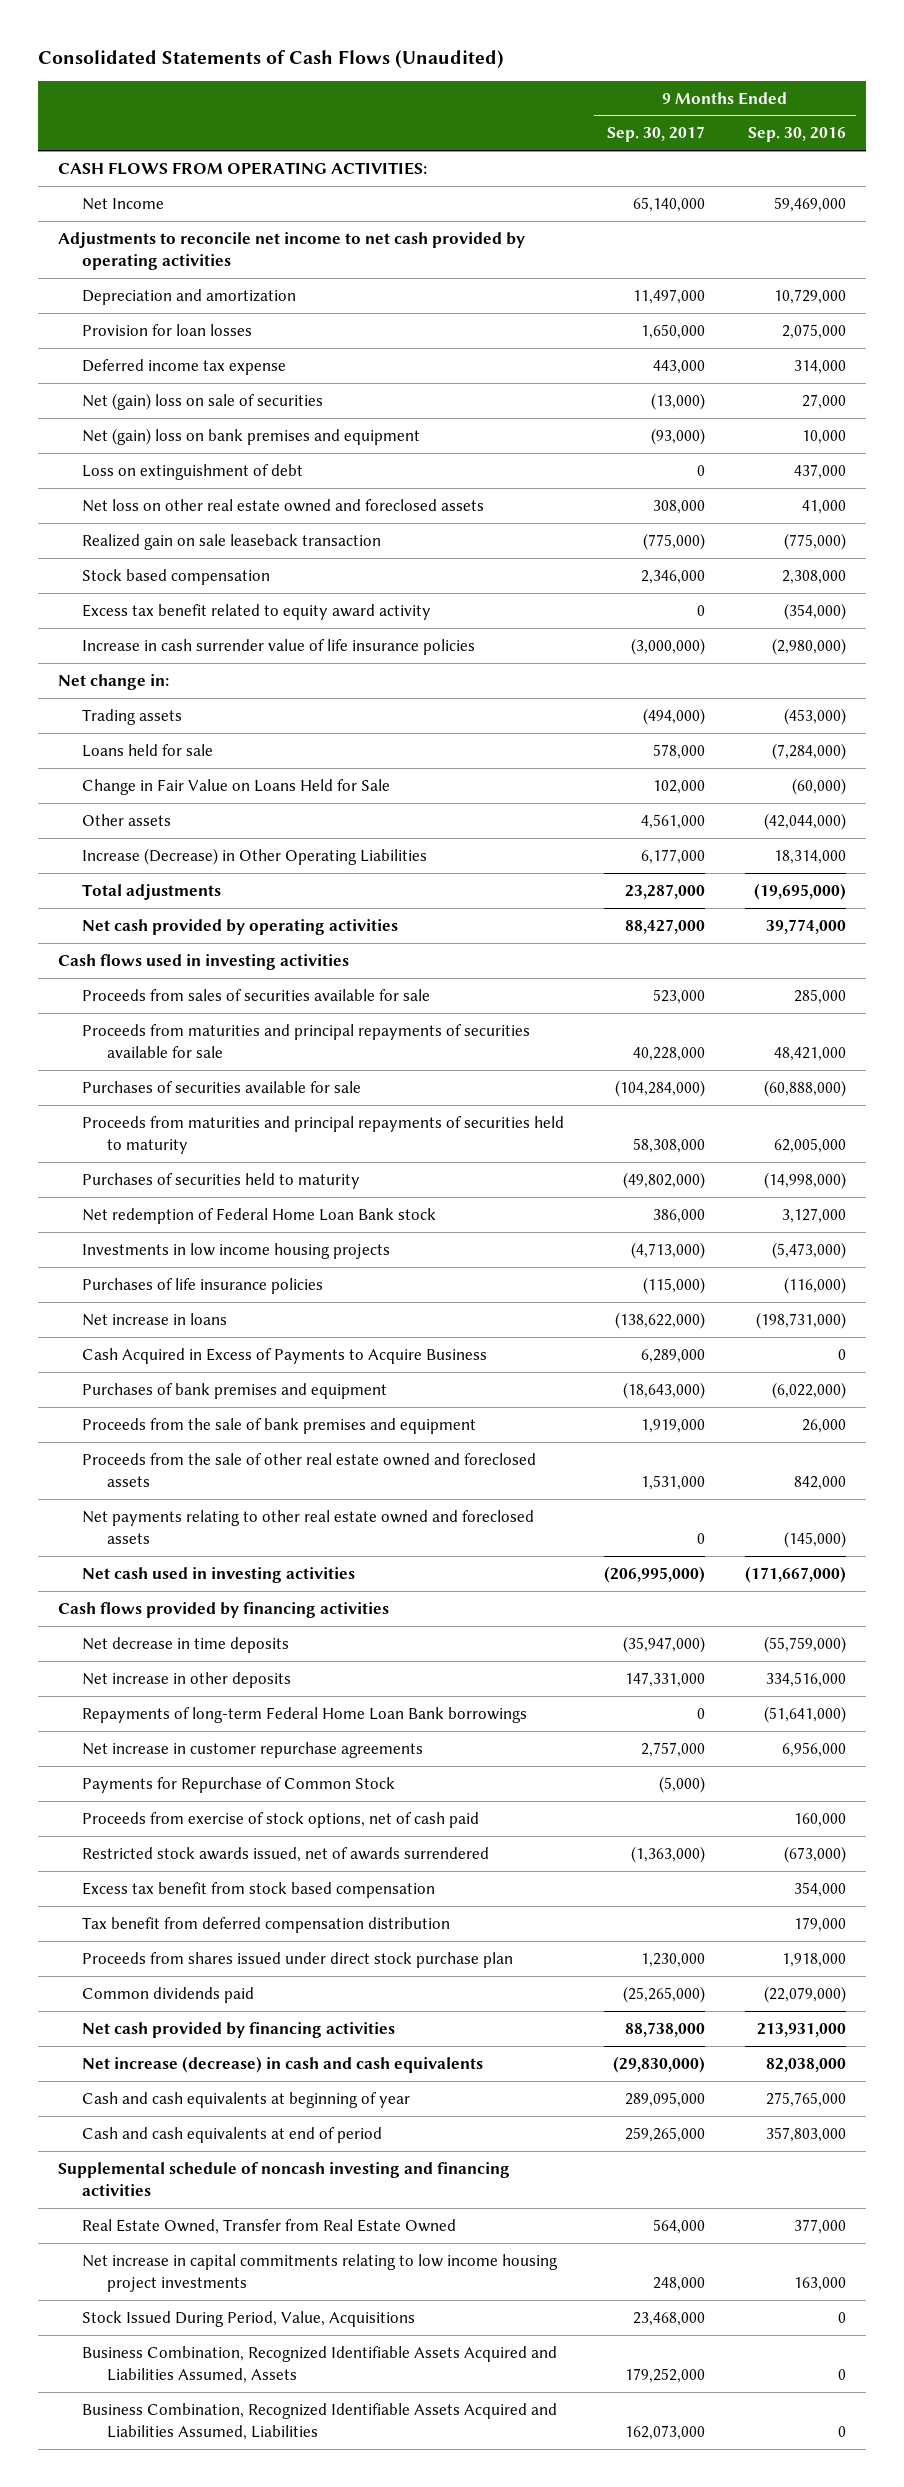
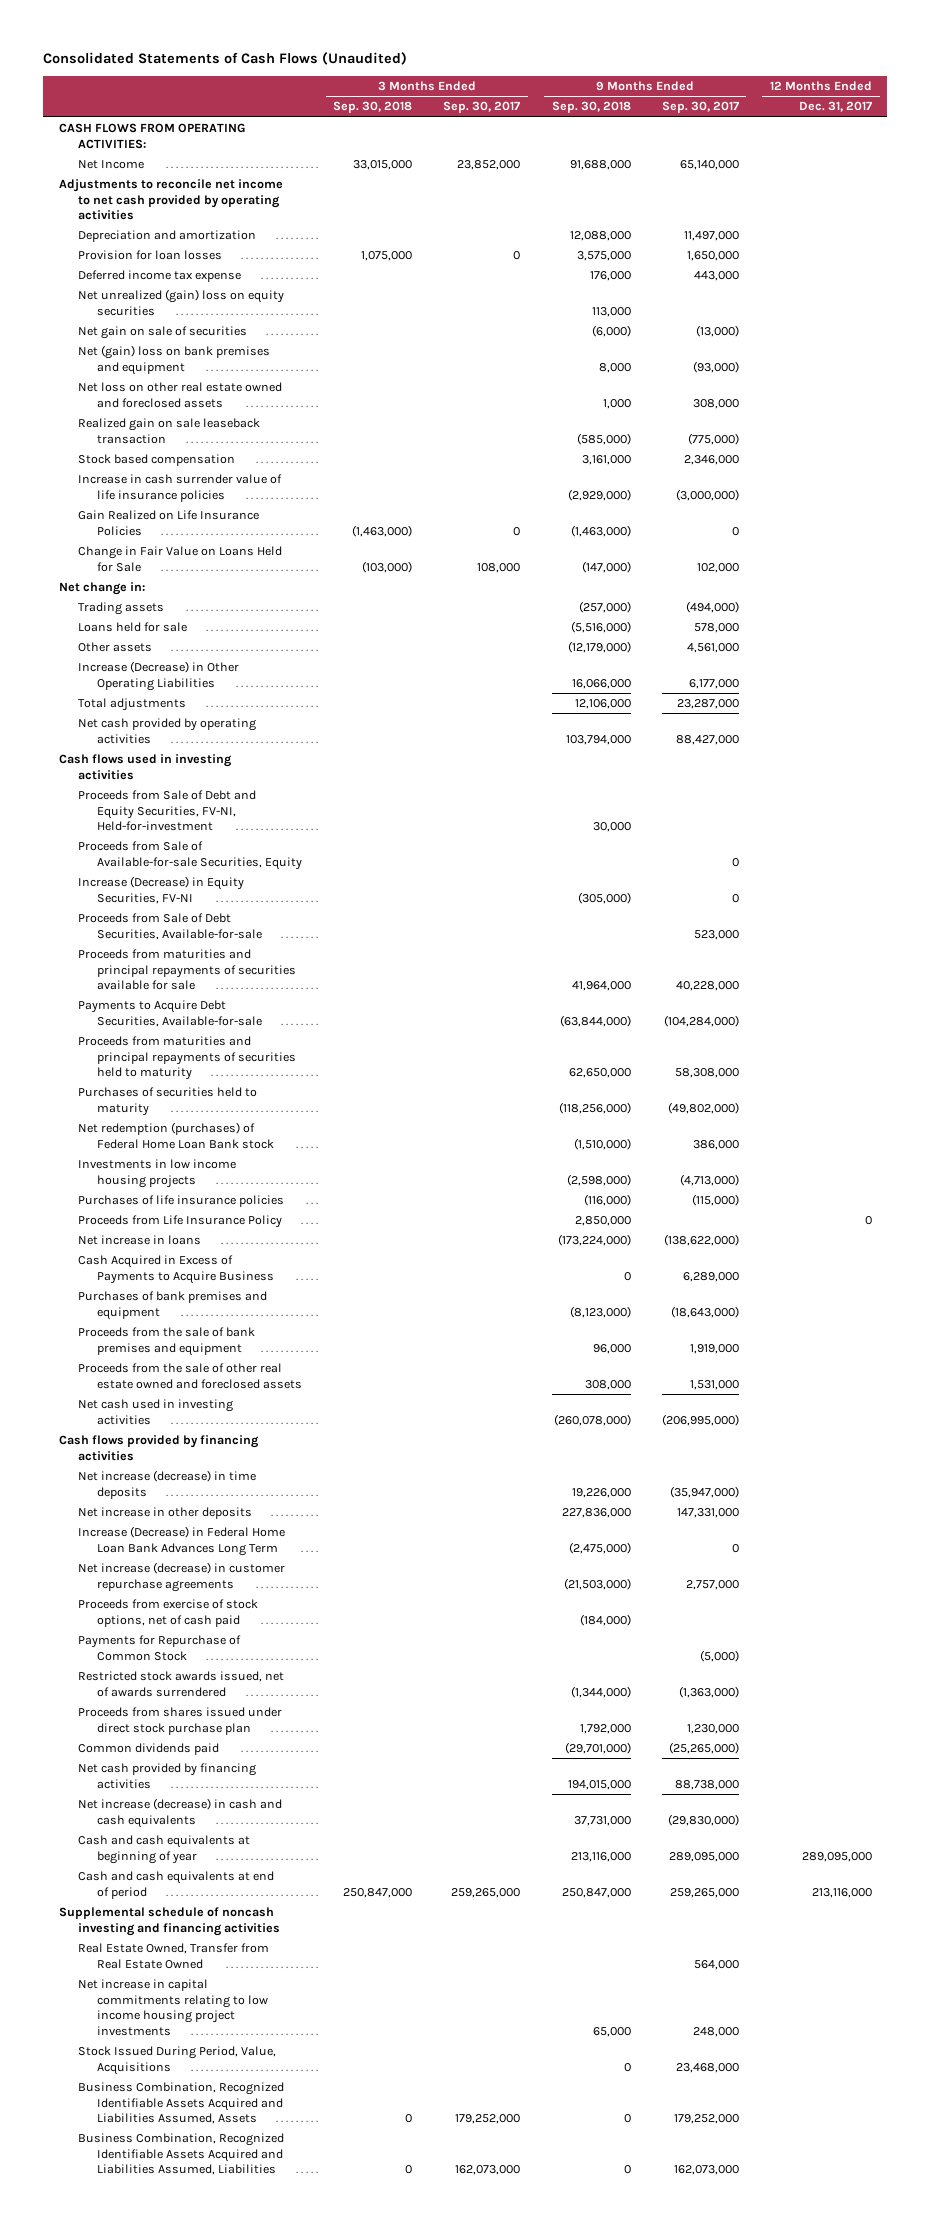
- | 9 Months Ended Sep. 30, 2017 | 9 Months Ended Sep. 30, 2016
+ | 3 Months Ended Sep. 30, 2018 | 3 Months Ended Sep. 30, 2017 | 9 Months Ended Sep. 30, 2018 | 9 Months Ended Sep. 30, 2017 | 12 Months Ended Dec. 31, 2017
- Net (gain) loss on sale of securities | (13,000) | 27,000
+ Net unrealized (gain) loss on equity securities | | | 113,000 | |
+ Net gain on sale of securities | | | (6,000) | (13,000) |
- Loss on extinguishment of debt | 0 | 437,000
- Excess tax benefit related to equity award activity | 0 | (354,000)
+ Gain Realized on Life Insurance Policies | (1,463,000) | 0 | (1,463,000) | 0 |
moved up: Change in Fair Value on Loans Held for Sale | (103,000) | 108,000 | (147,000) | 102,000 |
- Proceeds from sales of securities available for sale | 523,000 | 285,000
+ Proceeds from Sale of Debt and Equity Securities, FV-NI, Held-for-investment | | | 30,000 | |
+ Proceeds from Sale of Available-for-sale Securities, Equity | | | | 0 |
+ Increase (Decrease) in Equity Securities, FV-NI | | | (305,000) | 0 |
+ Proceeds from Sale of Debt Securities, Available-for-sale | | | | 523,000 |
- Purchases of securities available for sale | (104,284,000) | (60,888,000)
+ Payments to Acquire Debt Securities, Available-for-sale | | | (63,844,000) | (104,284,000) |
- Net redemption of Federal Home Loan Bank stock | 386,000 | 3,127,000
+ Net redemption (purchases) of Federal Home Loan Bank stock | | | (1,510,000) | 386,000 |
+ Proceeds from Life Insurance Policy | | | 2,850,000 | | 0
- Net payments relating to other real estate owned and foreclosed assets | 0 | (145,000)
- Net decrease in time deposits | (35,947,000) | (55,759,000)
+ Net increase (decrease) in time deposits | | | 19,226,000 | (35,947,000) |
- Repayments of long-term Federal Home Loan Bank borrowings | 0 | (51,641,000)
- Net increase in customer repurchase agreements | 2,757,000 | 6,956,000
+ Increase (Decrease) in Federal Home Loan Bank Advances Long Term | | | (2,475,000) | 0 |
+ Net increase (decrease) in customer repurchase agreements | | | (21,503,000) | 2,757,000 |
moved down: Payments for Repurchase of Common Stock | | | | (5,000) |
- Excess tax benefit from stock based compensation | | 354,000
- Tax benefit from deferred compensation distribution | | 179,000

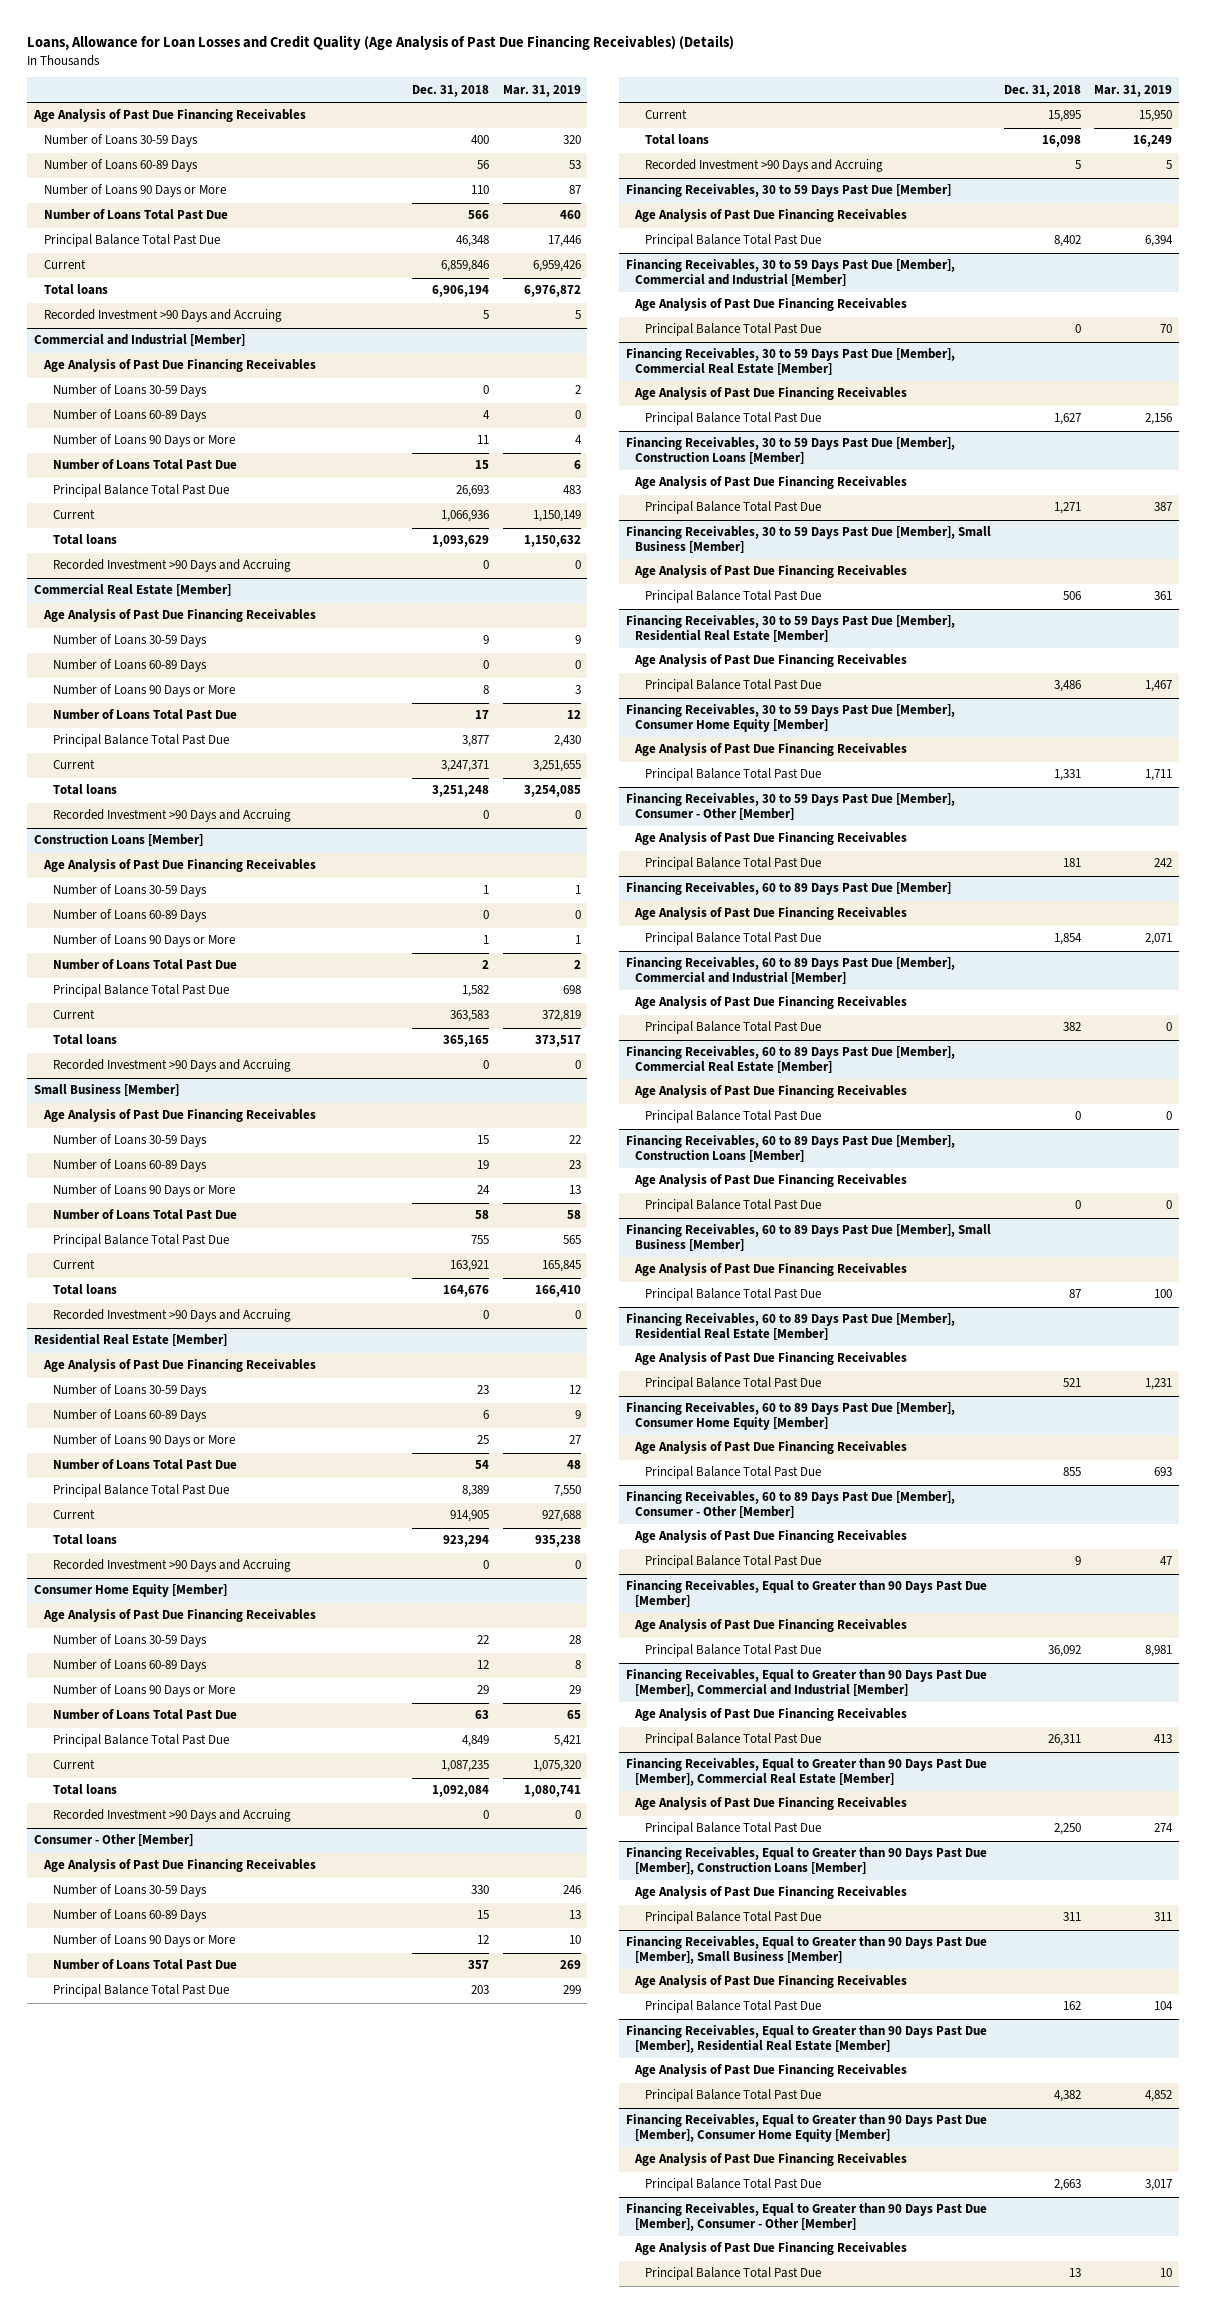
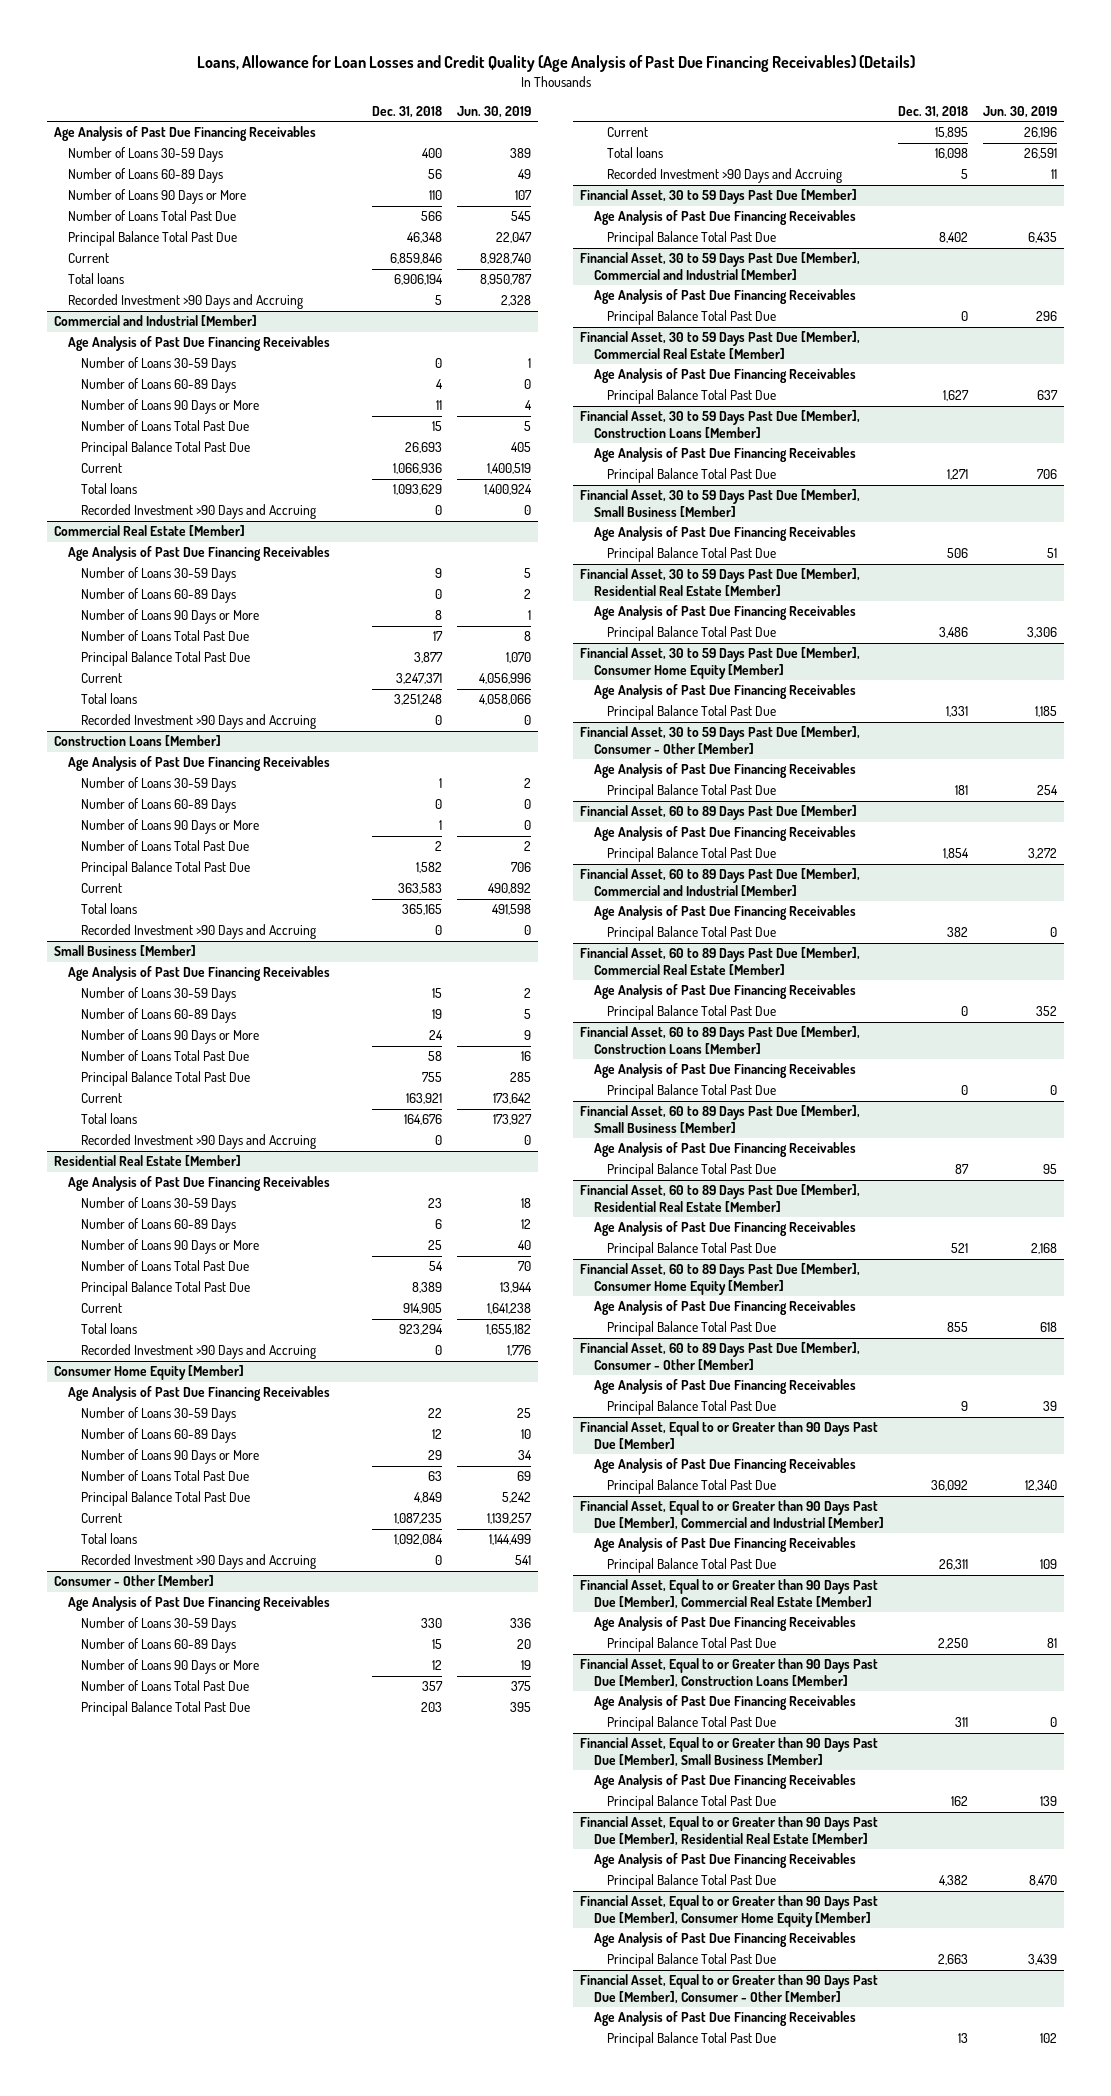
- | Dec. 31, 2018 | Mar. 31, 2019
+ | Dec. 31, 2018 | Jun. 30, 2019
- Financing Receivables, 30 to 59 Days Past Due [Member]
+ Financial Asset, 30 to 59 Days Past Due [Member]
- Financing Receivables, 30 to 59 Days Past Due [Member], Commercial and Industrial [Member]
+ Financial Asset, 30 to 59 Days Past Due [Member], Commercial and Industrial [Member]
- Financing Receivables, 30 to 59 Days Past Due [Member], Commercial Real Estate [Member]
+ Financial Asset, 30 to 59 Days Past Due [Member], Commercial Real Estate [Member]
- Financing Receivables, 30 to 59 Days Past Due [Member], Construction Loans [Member]
+ Financial Asset, 30 to 59 Days Past Due [Member], Construction Loans [Member]
- Financing Receivables, 30 to 59 Days Past Due [Member], Small Business [Member]
+ Financial Asset, 30 to 59 Days Past Due [Member], Small Business [Member]
- Financing Receivables, 30 to 59 Days Past Due [Member], Residential Real Estate [Member]
+ Financial Asset, 30 to 59 Days Past Due [Member], Residential Real Estate [Member]
- Financing Receivables, 30 to 59 Days Past Due [Member], Consumer Home Equity [Member]
+ Financial Asset, 30 to 59 Days Past Due [Member], Consumer Home Equity [Member]
- Financing Receivables, 30 to 59 Days Past Due [Member], Consumer - Other [Member]
+ Financial Asset, 30 to 59 Days Past Due [Member], Consumer - Other [Member]
- Financing Receivables, 60 to 89 Days Past Due [Member]
+ Financial Asset, 60 to 89 Days Past Due [Member]
- Financing Receivables, 60 to 89 Days Past Due [Member], Commercial and Industrial [Member]
+ Financial Asset, 60 to 89 Days Past Due [Member], Commercial and Industrial [Member]
- Financing Receivables, 60 to 89 Days Past Due [Member], Commercial Real Estate [Member]
+ Financial Asset, 60 to 89 Days Past Due [Member], Commercial Real Estate [Member]
- Financing Receivables, 60 to 89 Days Past Due [Member], Construction Loans [Member]
+ Financial Asset, 60 to 89 Days Past Due [Member], Construction Loans [Member]
- Financing Receivables, 60 to 89 Days Past Due [Member], Small Business [Member]
+ Financial Asset, 60 to 89 Days Past Due [Member], Small Business [Member]
- Financing Receivables, 60 to 89 Days Past Due [Member], Residential Real Estate [Member]
+ Financial Asset, 60 to 89 Days Past Due [Member], Residential Real Estate [Member]
- Financing Receivables, 60 to 89 Days Past Due [Member], Consumer Home Equity [Member]
+ Financial Asset, 60 to 89 Days Past Due [Member], Consumer Home Equity [Member]
- Financing Receivables, 60 to 89 Days Past Due [Member], Consumer - Other [Member]
+ Financial Asset, 60 to 89 Days Past Due [Member], Consumer - Other [Member]
- Financing Receivables, Equal to Greater than 90 Days Past Due [Member]
+ Financial Asset, Equal to or Greater than 90 Days Past Due [Member]
- Financing Receivables, Equal to Greater than 90 Days Past Due [Member], Commercial and Industrial [Member]
+ Financial Asset, Equal to or Greater than 90 Days Past Due [Member], Commercial and Industrial [Member]
- Financing Receivables, Equal to Greater than 90 Days Past Due [Member], Commercial Real Estate [Member]
+ Financial Asset, Equal to or Greater than 90 Days Past Due [Member], Commercial Real Estate [Member]
- Financing Receivables, Equal to Greater than 90 Days Past Due [Member], Construction Loans [Member]
+ Financial Asset, Equal to or Greater than 90 Days Past Due [Member], Construction Loans [Member]
- Financing Receivables, Equal to Greater than 90 Days Past Due [Member], Small Business [Member]
+ Financial Asset, Equal to or Greater than 90 Days Past Due [Member], Small Business [Member]
- Financing Receivables, Equal to Greater than 90 Days Past Due [Member], Residential Real Estate [Member]
+ Financial Asset, Equal to or Greater than 90 Days Past Due [Member], Residential Real Estate [Member]
- Financing Receivables, Equal to Greater than 90 Days Past Due [Member], Consumer Home Equity [Member]
+ Financial Asset, Equal to or Greater than 90 Days Past Due [Member], Consumer Home Equity [Member]
- Financing Receivables, Equal to Greater than 90 Days Past Due [Member], Consumer - Other [Member]
+ Financial Asset, Equal to or Greater than 90 Days Past Due [Member], Consumer - Other [Member]

